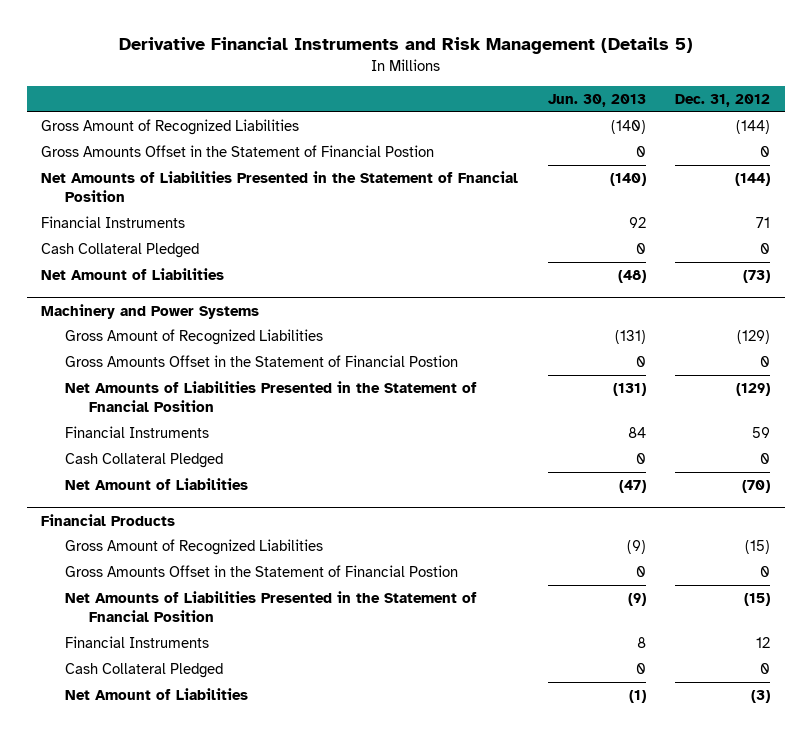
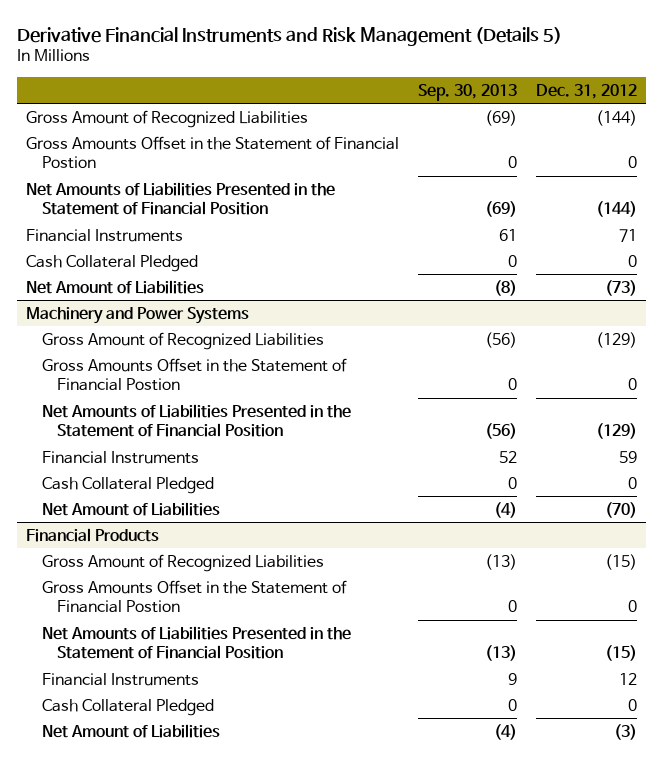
- | Jun. 30, 2013 | Dec. 31, 2012
+ | Sep. 30, 2013 | Dec. 31, 2012
- Net Amounts of Liabilities Presented in the Statement of Fnancial Position | (140) | (144)
+ Net Amounts of Liabilities Presented in the Statement of Financial Position | (69) | (144)
@ Machinery and Power Systems
- Net Amounts of Liabilities Presented in the Statement of Fnancial Position | (131) | (129)
+ Net Amounts of Liabilities Presented in the Statement of Financial Position | (56) | (129)
@ Financial Products
- Net Amounts of Liabilities Presented in the Statement of Fnancial Position | (9) | (15)
+ Net Amounts of Liabilities Presented in the Statement of Financial Position | (13) | (15)

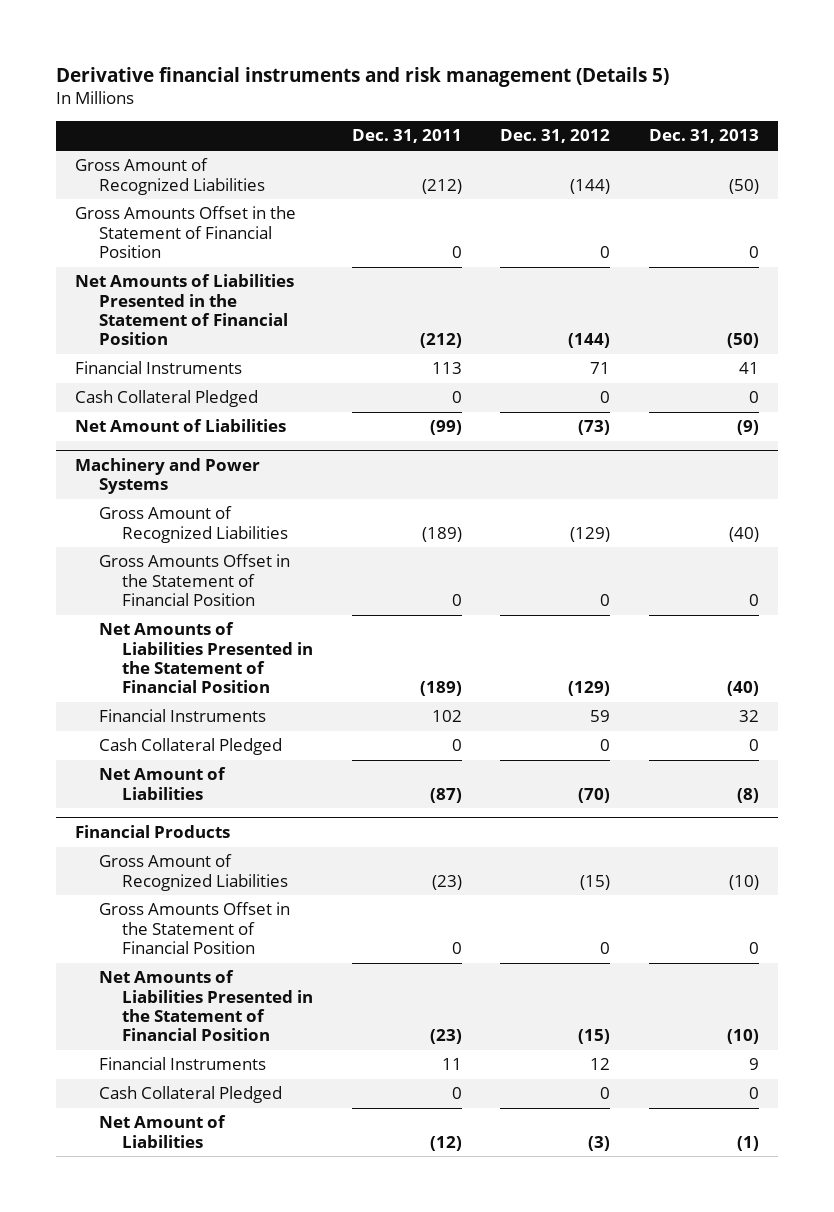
- Derivative Financial Instruments and Risk Management (Details 5)
+ Derivative financial instruments and risk management (Details 5)
- | Sep. 30, 2013 | Dec. 31, 2012
+ | Dec. 31, 2011 | Dec. 31, 2012 | Dec. 31, 2013
- Gross Amounts Offset in the Statement of Financial Postion | 0 | 0
+ Gross Amounts Offset in the Statement of Financial Position | 0 | 0 | 0
@ Machinery and Power Systems
- Gross Amounts Offset in the Statement of Financial Postion | 0 | 0
+ Gross Amounts Offset in the Statement of Financial Position | 0 | 0 | 0
@ Financial Products
- Gross Amounts Offset in the Statement of Financial Postion | 0 | 0
+ Gross Amounts Offset in the Statement of Financial Position | 0 | 0 | 0

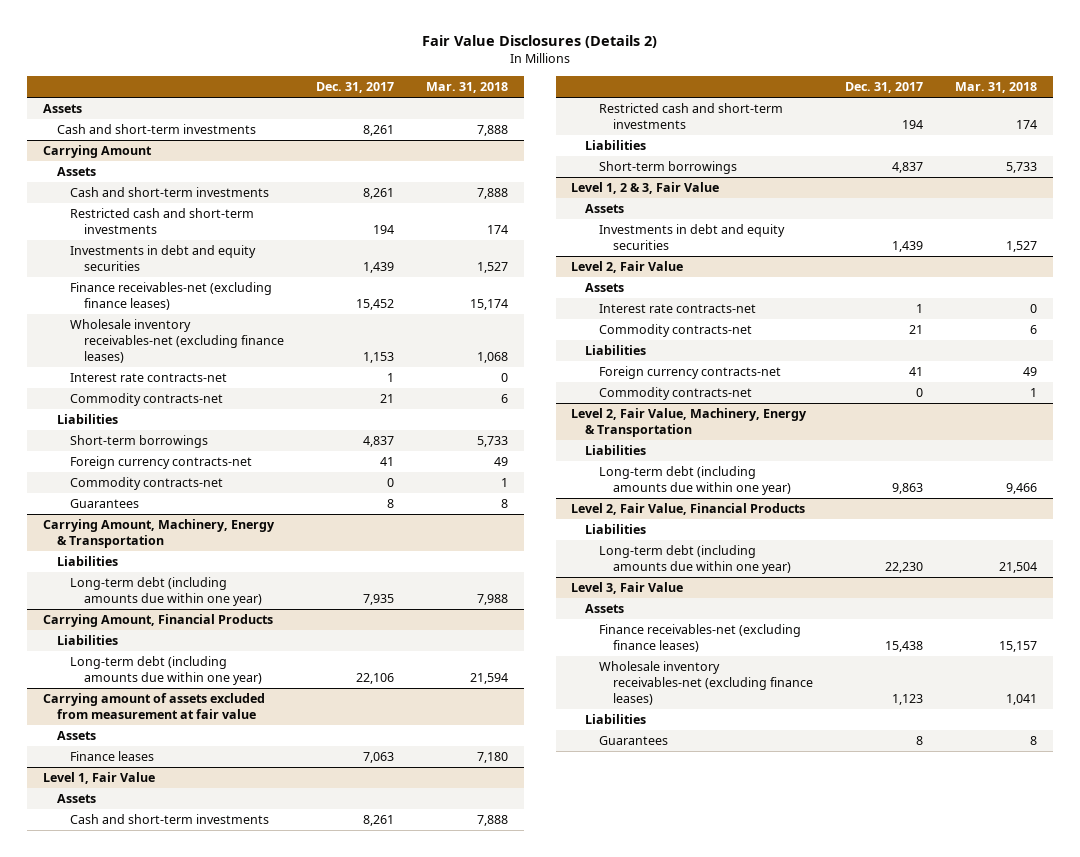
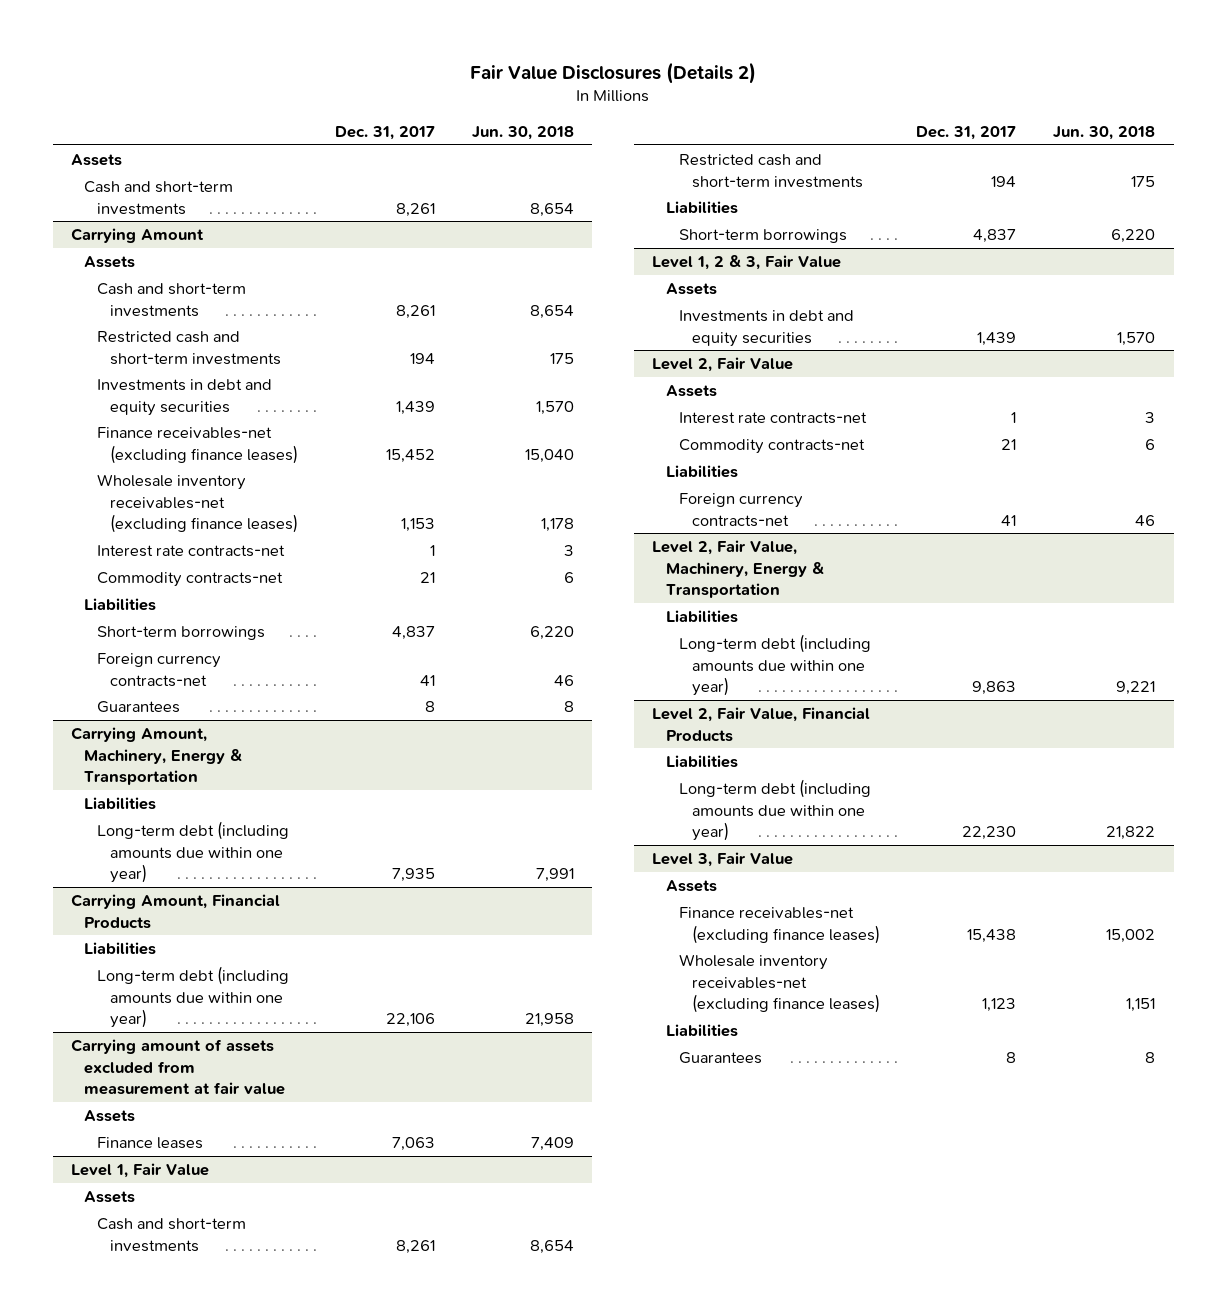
- | Dec. 31, 2017 | Mar. 31, 2018
+ | Dec. 31, 2017 | Jun. 30, 2018
@ Carrying Amount
- Commodity contracts-net | 0 | 1
@ Level 2, Fair Value
- Commodity contracts-net | 0 | 1

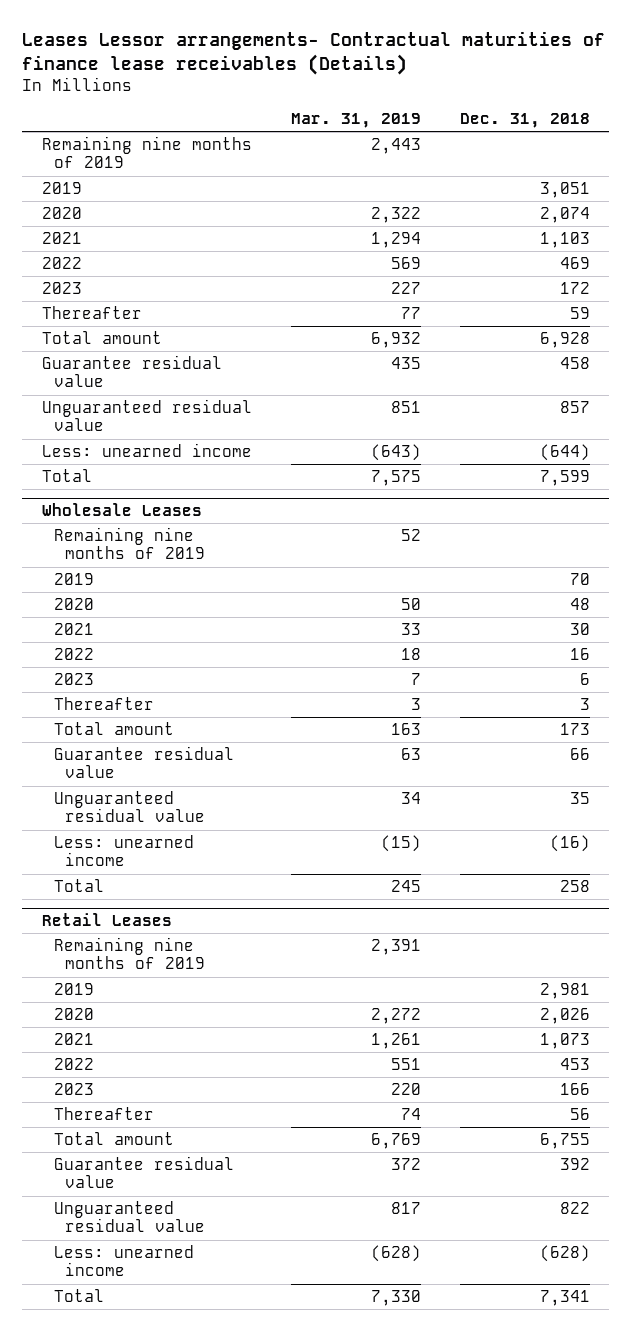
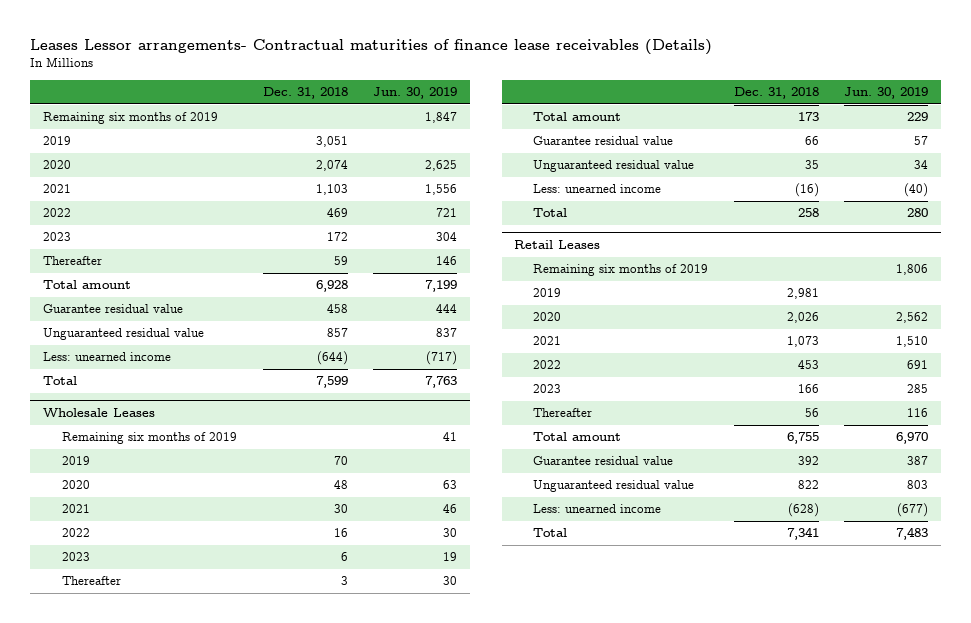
- | Mar. 31, 2019 | Dec. 31, 2018
+ | Dec. 31, 2018 | Jun. 30, 2019
- Remaining nine months of 2019 | 2,443 |
+ Remaining six months of 2019 | | 1,847
@ Wholesale Leases
- Remaining nine months of 2019 | 52 |
+ Remaining six months of 2019 | | 41
@ Retail Leases
- Remaining nine months of 2019 | 2,391 |
+ Remaining six months of 2019 | | 1,806

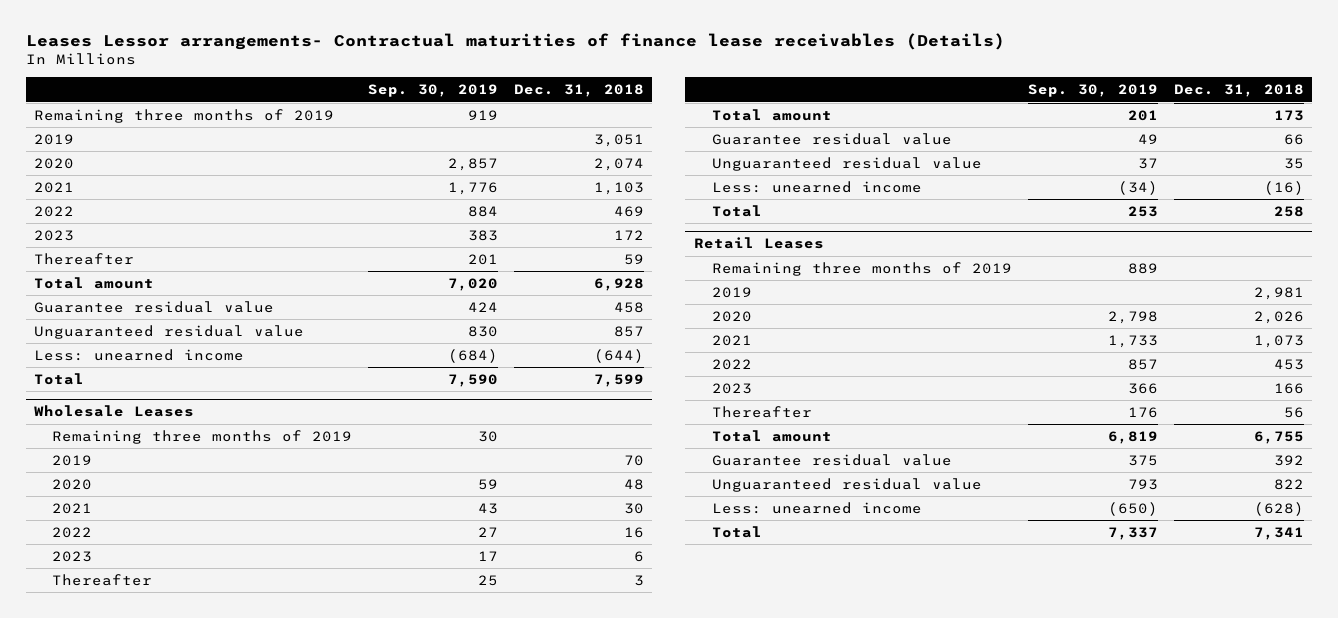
- | Dec. 31, 2018 | Jun. 30, 2019
+ | Sep. 30, 2019 | Dec. 31, 2018
- Remaining six months of 2019 | | 1,847
+ Remaining three months of 2019 | 919 |
@ Wholesale Leases
- Remaining six months of 2019 | | 41
+ Remaining three months of 2019 | 30 |
@ Retail Leases
- Remaining six months of 2019 | | 1,806
+ Remaining three months of 2019 | 889 |

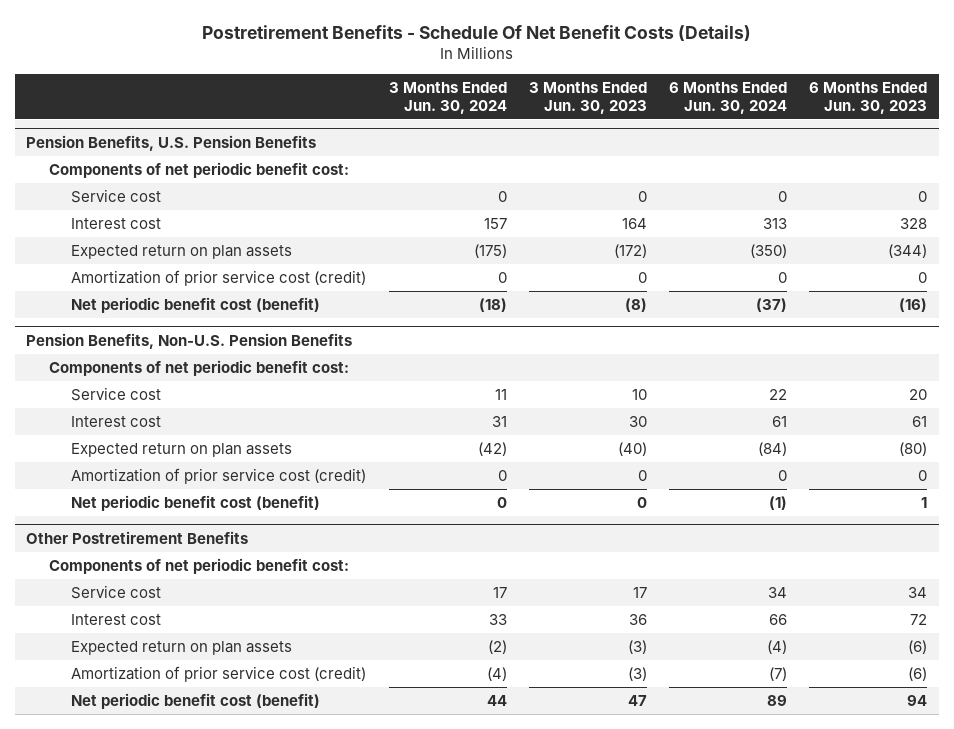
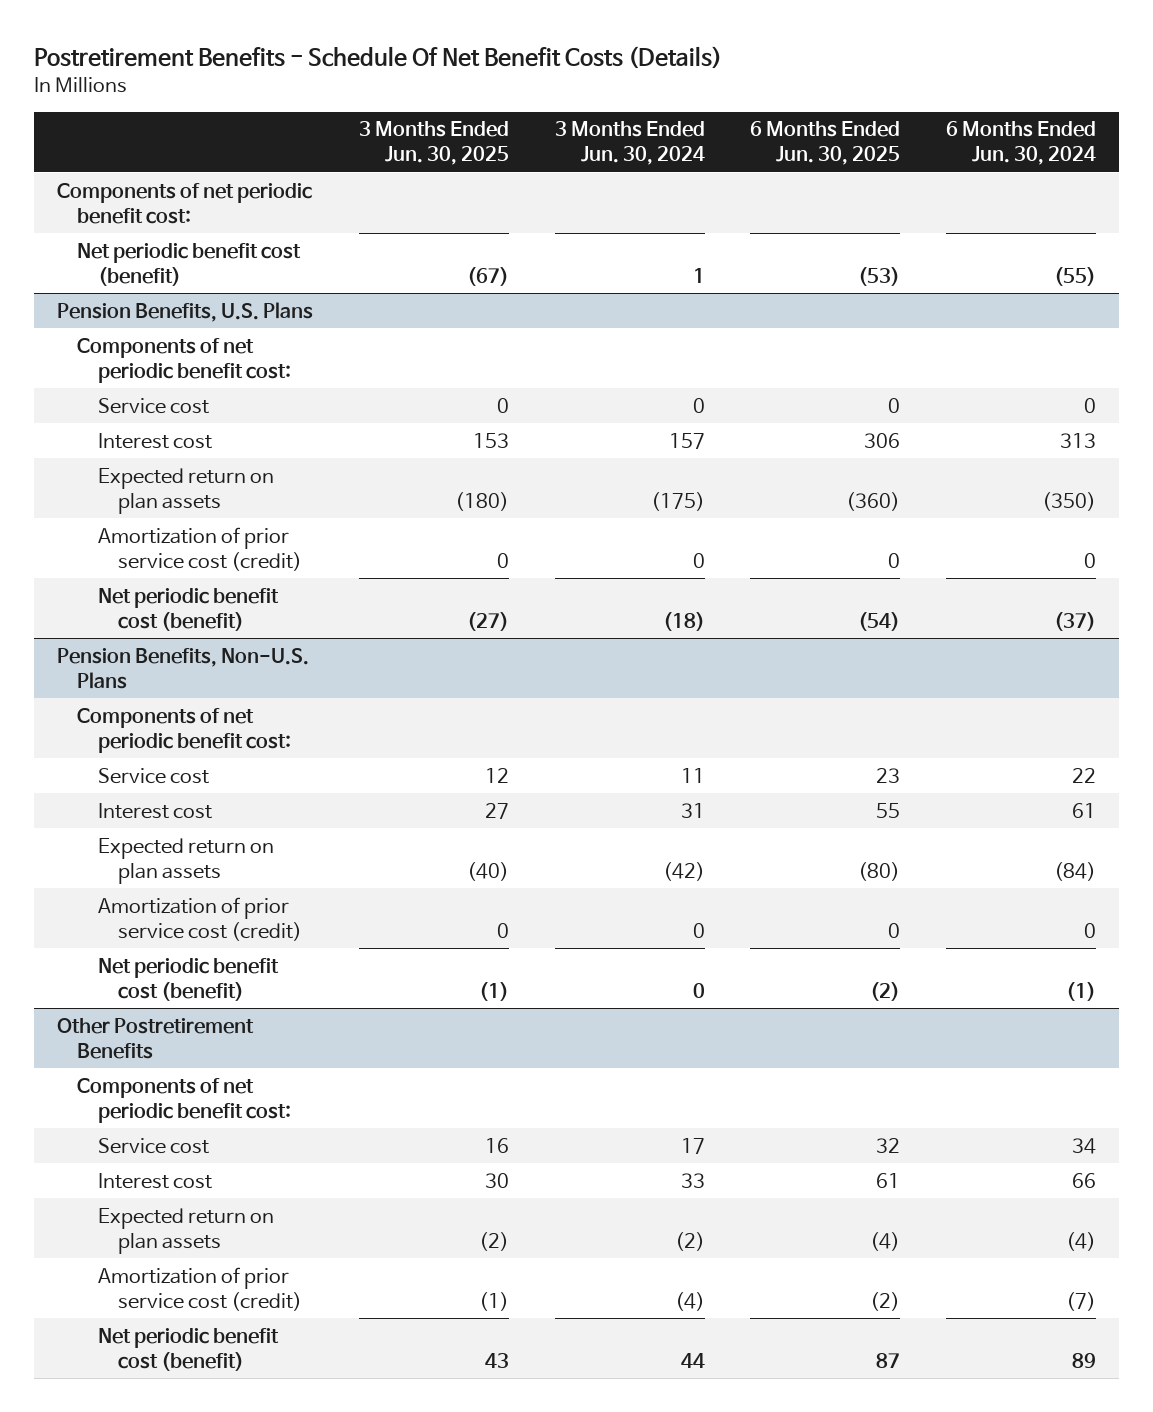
- | 3 Months Ended Jun. 30, 2024 | 3 Months Ended Jun. 30, 2023 | 6 Months Ended Jun. 30, 2024 | 6 Months Ended Jun. 30, 2023
+ | 3 Months Ended Jun. 30, 2025 | 3 Months Ended Jun. 30, 2024 | 6 Months Ended Jun. 30, 2025 | 6 Months Ended Jun. 30, 2024
- Pension Benefits, U.S. Pension Benefits
+ Net periodic benefit cost (benefit) | (67) | 1 | (53) | (55)
+ Pension Benefits, U.S. Plans
+ Components of net periodic benefit cost:
- Pension Benefits, Non-U.S. Pension Benefits
+ Pension Benefits, Non-U.S. Plans

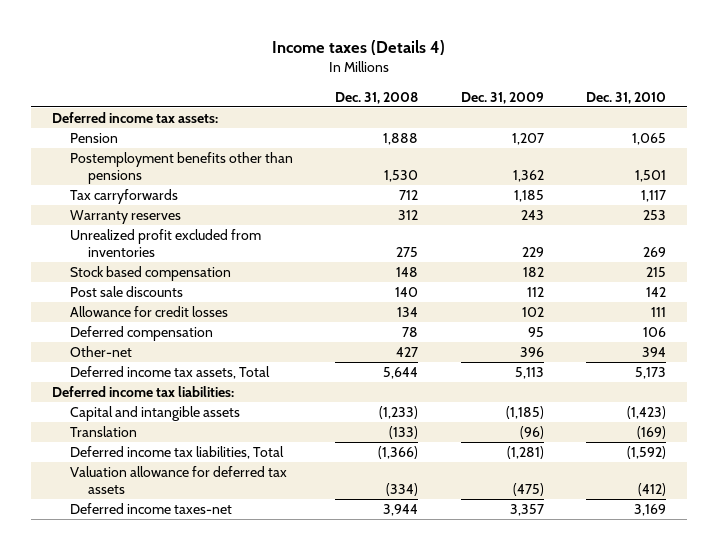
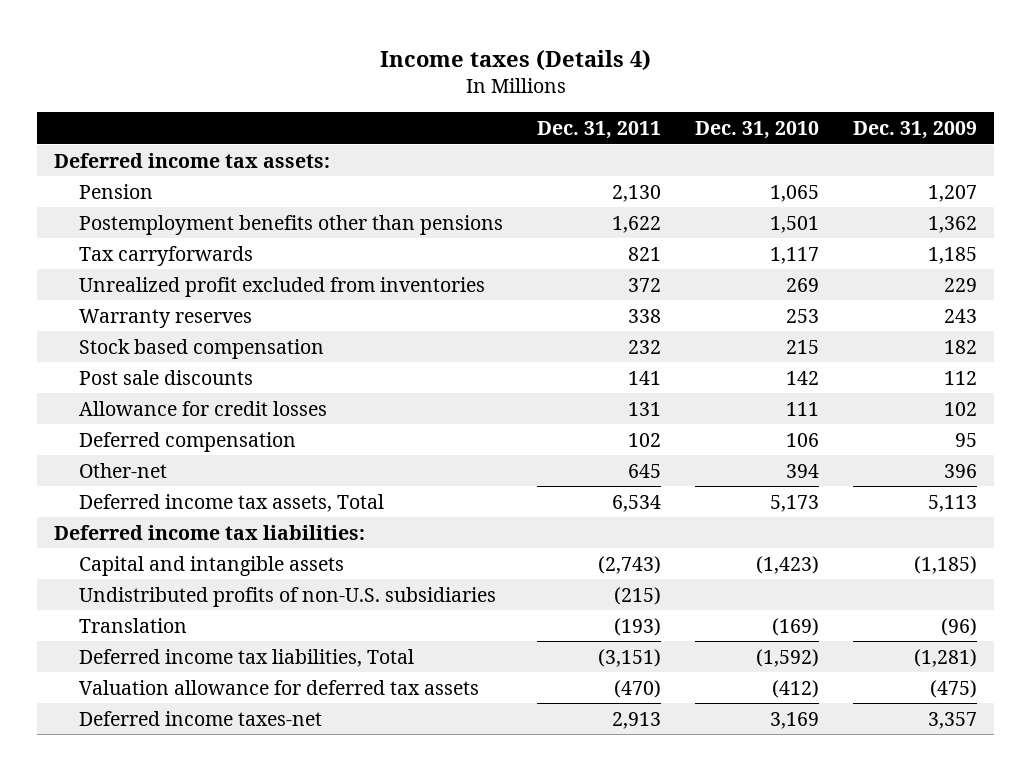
- | Dec. 31, 2008 | Dec. 31, 2009 | Dec. 31, 2010
+ | Dec. 31, 2011 | Dec. 31, 2010 | Dec. 31, 2009
moved down: Warranty reserves | 338 | 253 | 243
+ Undistributed profits of non-U.S. subsidiaries | (215) | |

